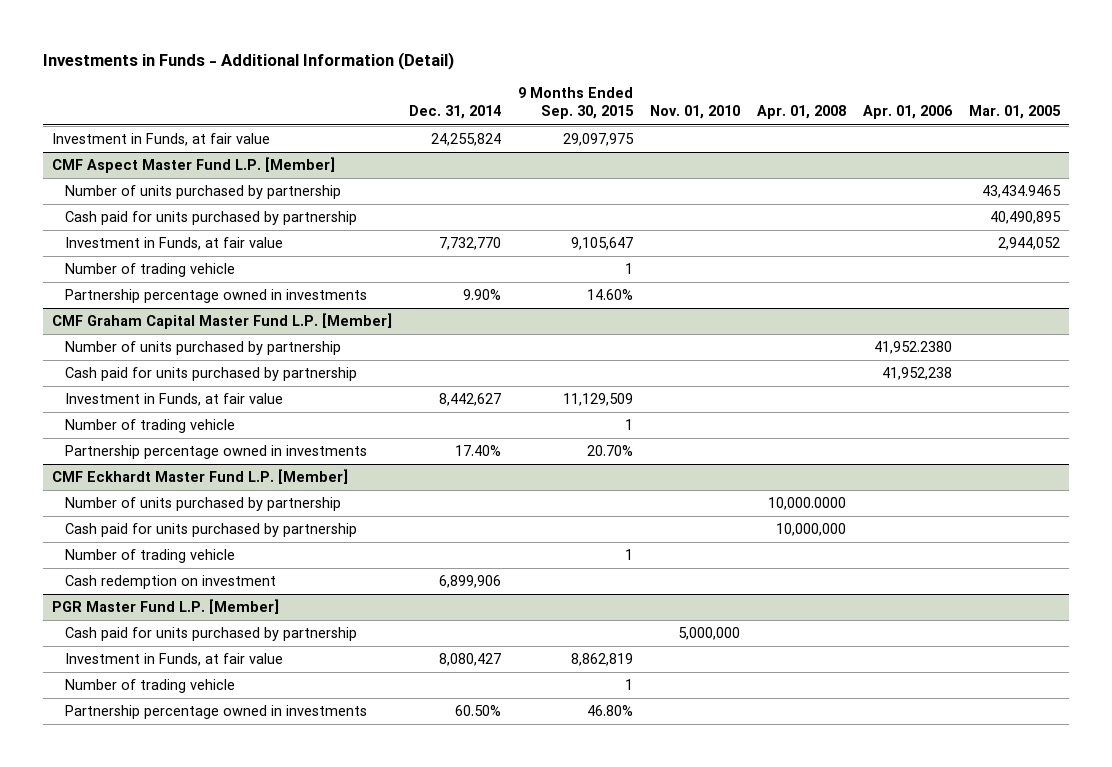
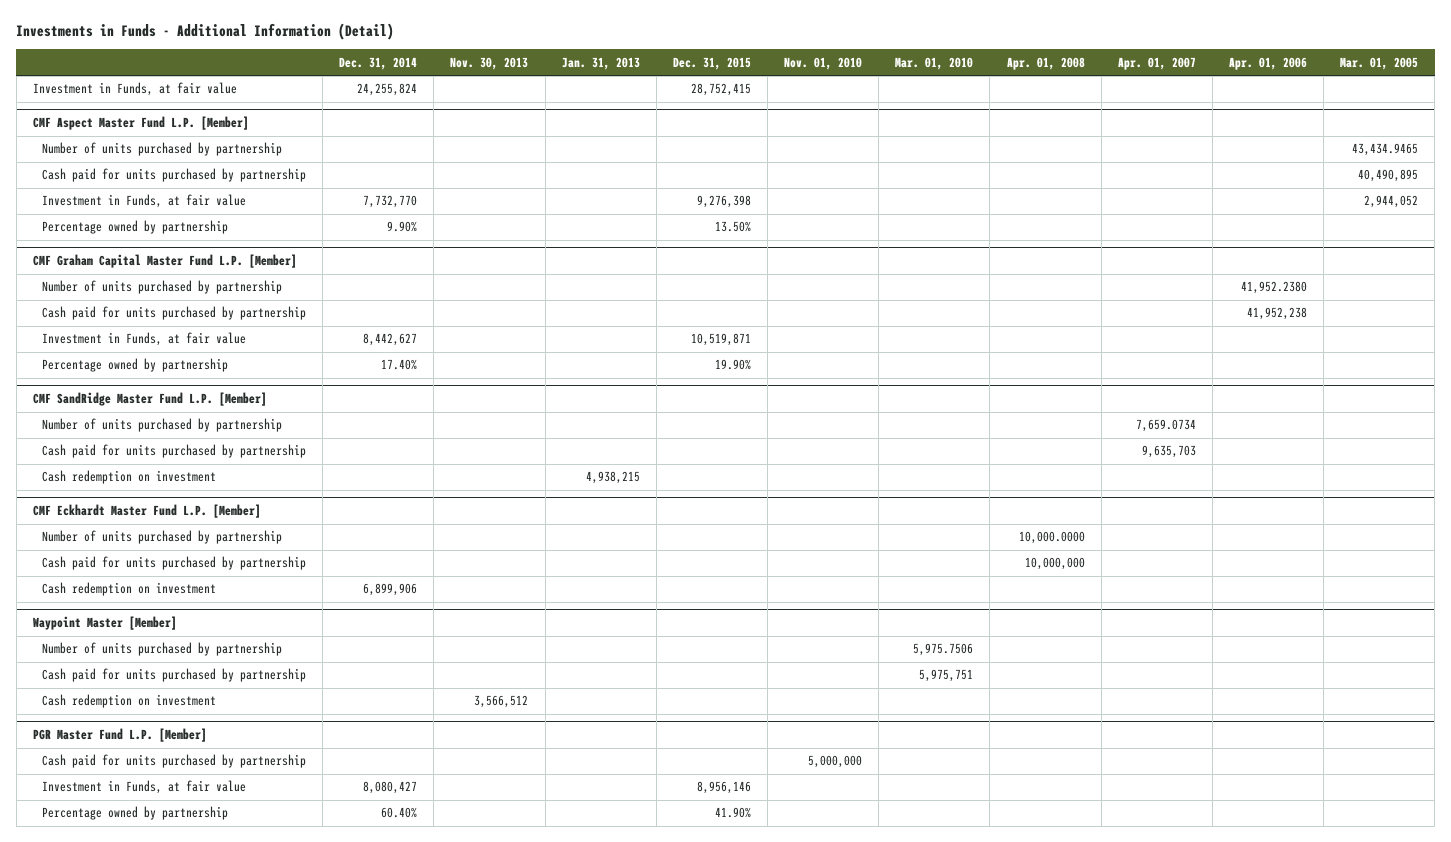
- | Dec. 31, 2014 | 9 Months Ended Sep. 30, 2015 | Nov. 01, 2010 | Apr. 01, 2008 | Apr. 01, 2006 | Mar. 01, 2005
+ | Dec. 31, 2014 | Nov. 30, 2013 | Jan. 31, 2013 | Dec. 31, 2015 | Nov. 01, 2010 | Mar. 01, 2010 | Apr. 01, 2008 | Apr. 01, 2007 | Apr. 01, 2006 | Mar. 01, 2005
@ CMF Aspect Master Fund L.P. [Member]
- Number of trading vehicle | | 1 | | | |
- Partnership percentage owned in investments | 9.90% | 14.60% | | | |
+ Percentage owned by partnership | 9.90% | | | 13.50% | | | | | |
@ CMF Graham Capital Master Fund L.P. [Member]
- Number of trading vehicle | | 1 | | | |
- Partnership percentage owned in investments | 17.40% | 20.70% | | | |
+ Percentage owned by partnership | 17.40% | | | 19.90% | | | | | |
+ CMF SandRidge Master Fund L.P. [Member]
+ Number of units purchased by partnership | | | | | | | | 7,659.0734 | |
+ Cash paid for units purchased by partnership | | | | | | | | 9,635,703 | |
+ Cash redemption on investment | | | 4,938,215 | | | | | | |
@ CMF Eckhardt Master Fund L.P. [Member]
- Number of trading vehicle | | 1 | | | |
+ Waypoint Master [Member]
+ Number of units purchased by partnership | | | | | | 5,975.7506 | | | |
+ Cash paid for units purchased by partnership | | | | | | 5,975,751 | | | |
+ Cash redemption on investment | | 3,566,512 | | | | | | | |
@ PGR Master Fund L.P. [Member]
- Number of trading vehicle | | 1 | | | |
- Partnership percentage owned in investments | 60.50% | 46.80% | | | |
+ Percentage owned by partnership | 60.40% | | | 41.90% | | | | | |

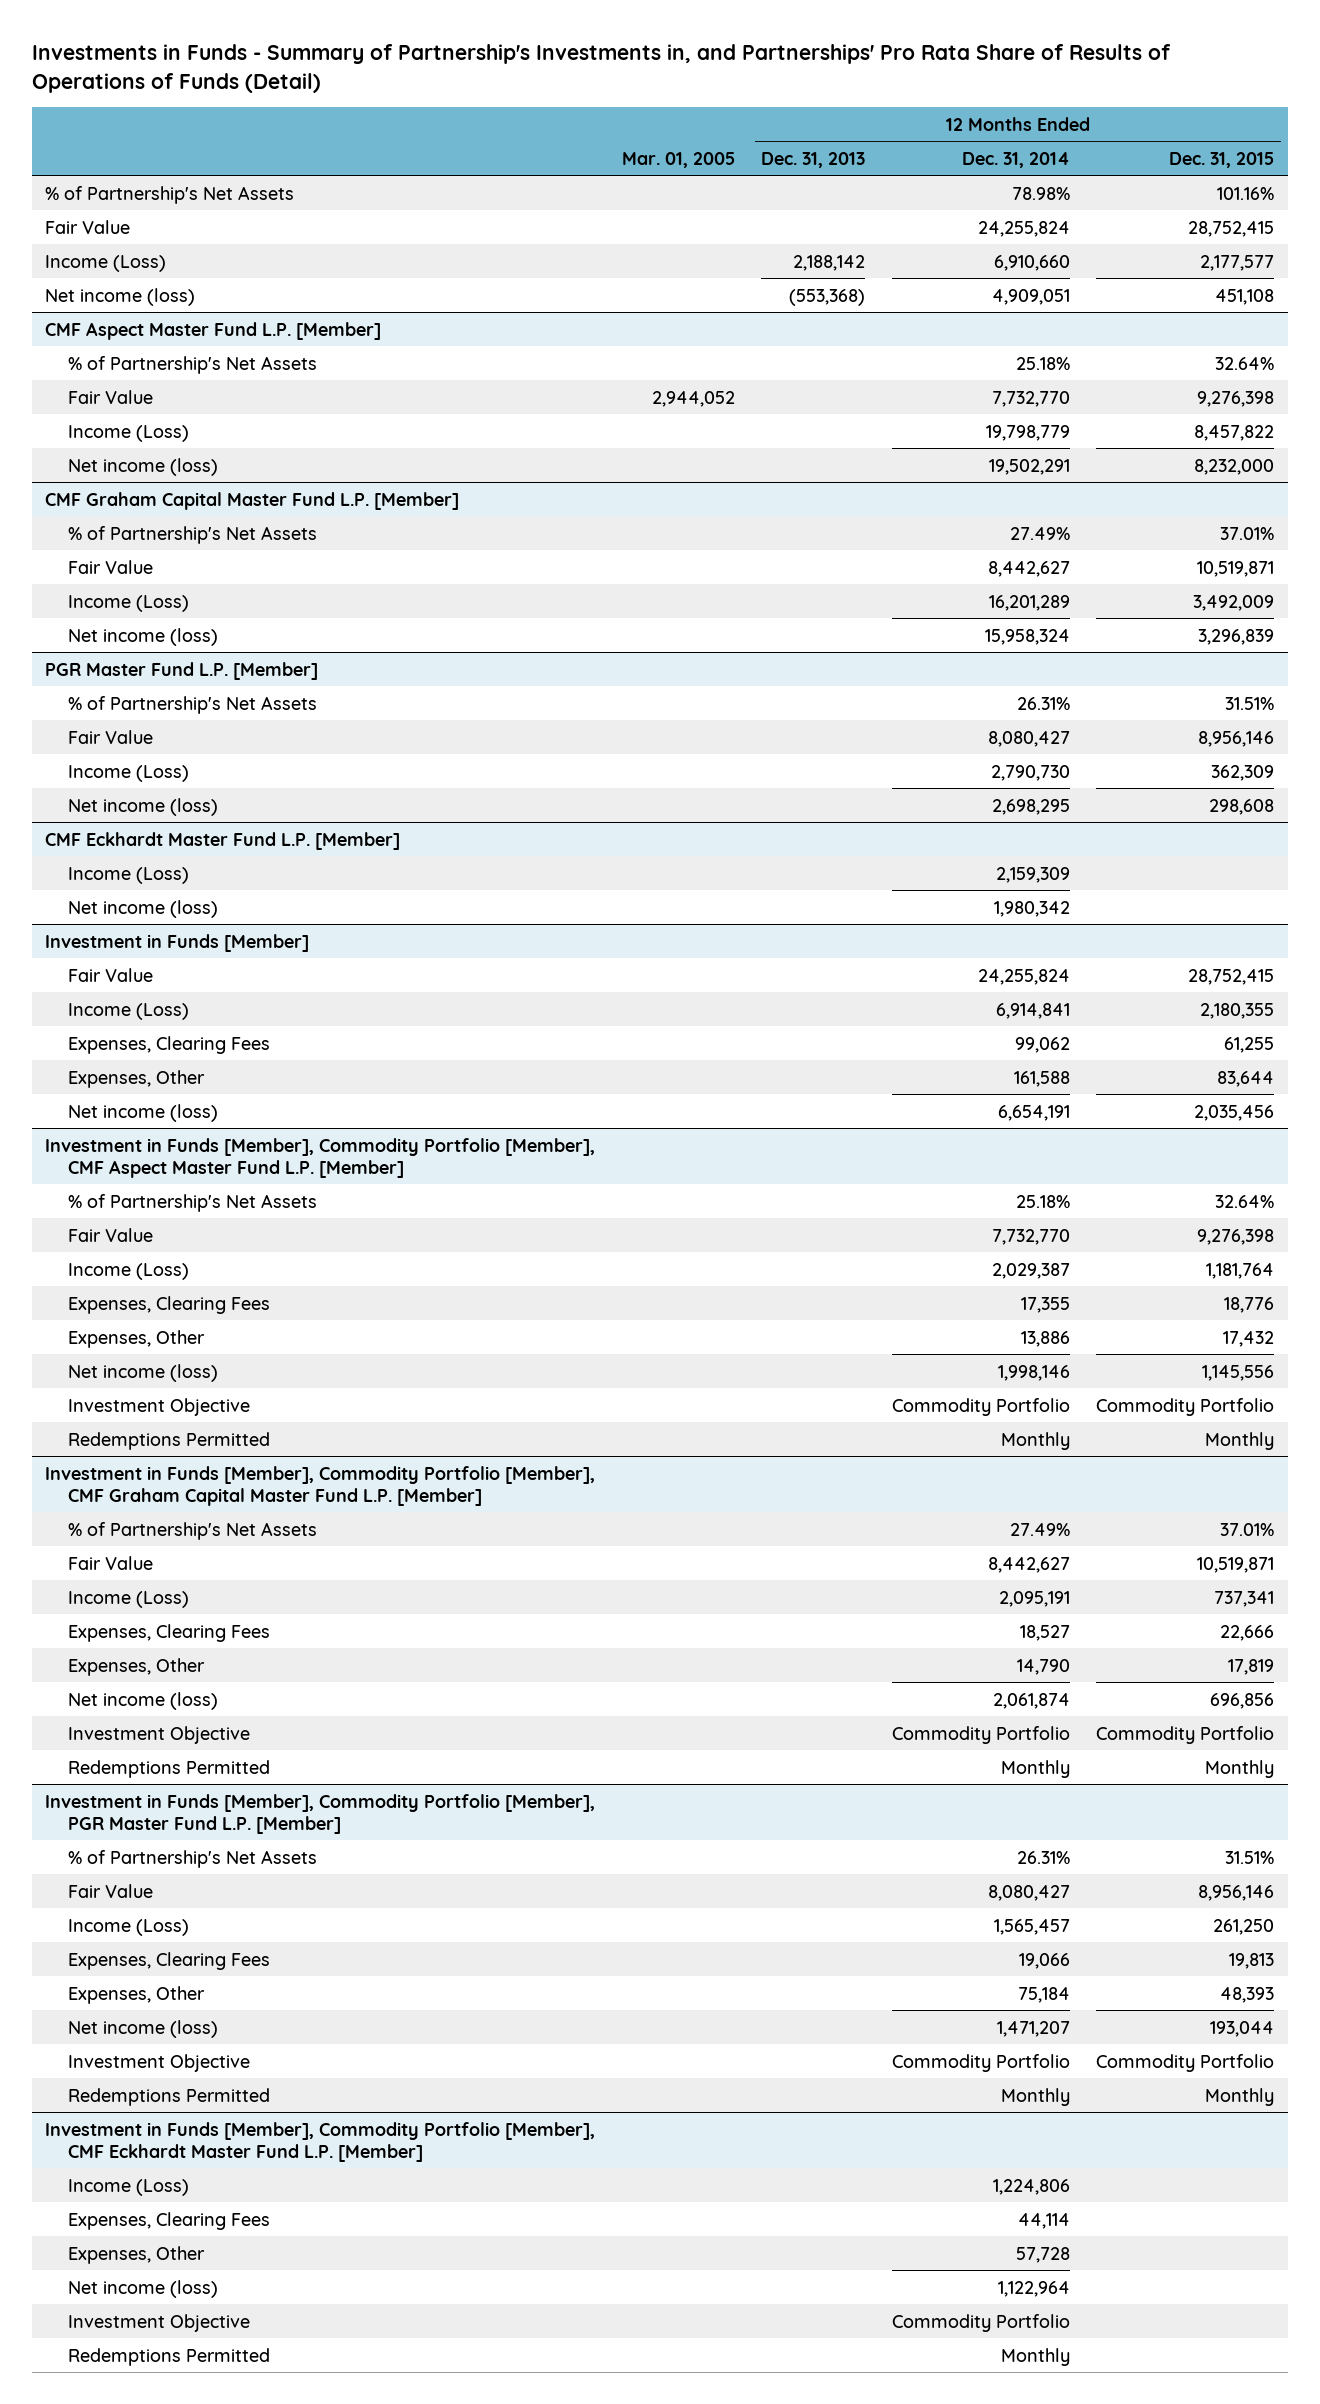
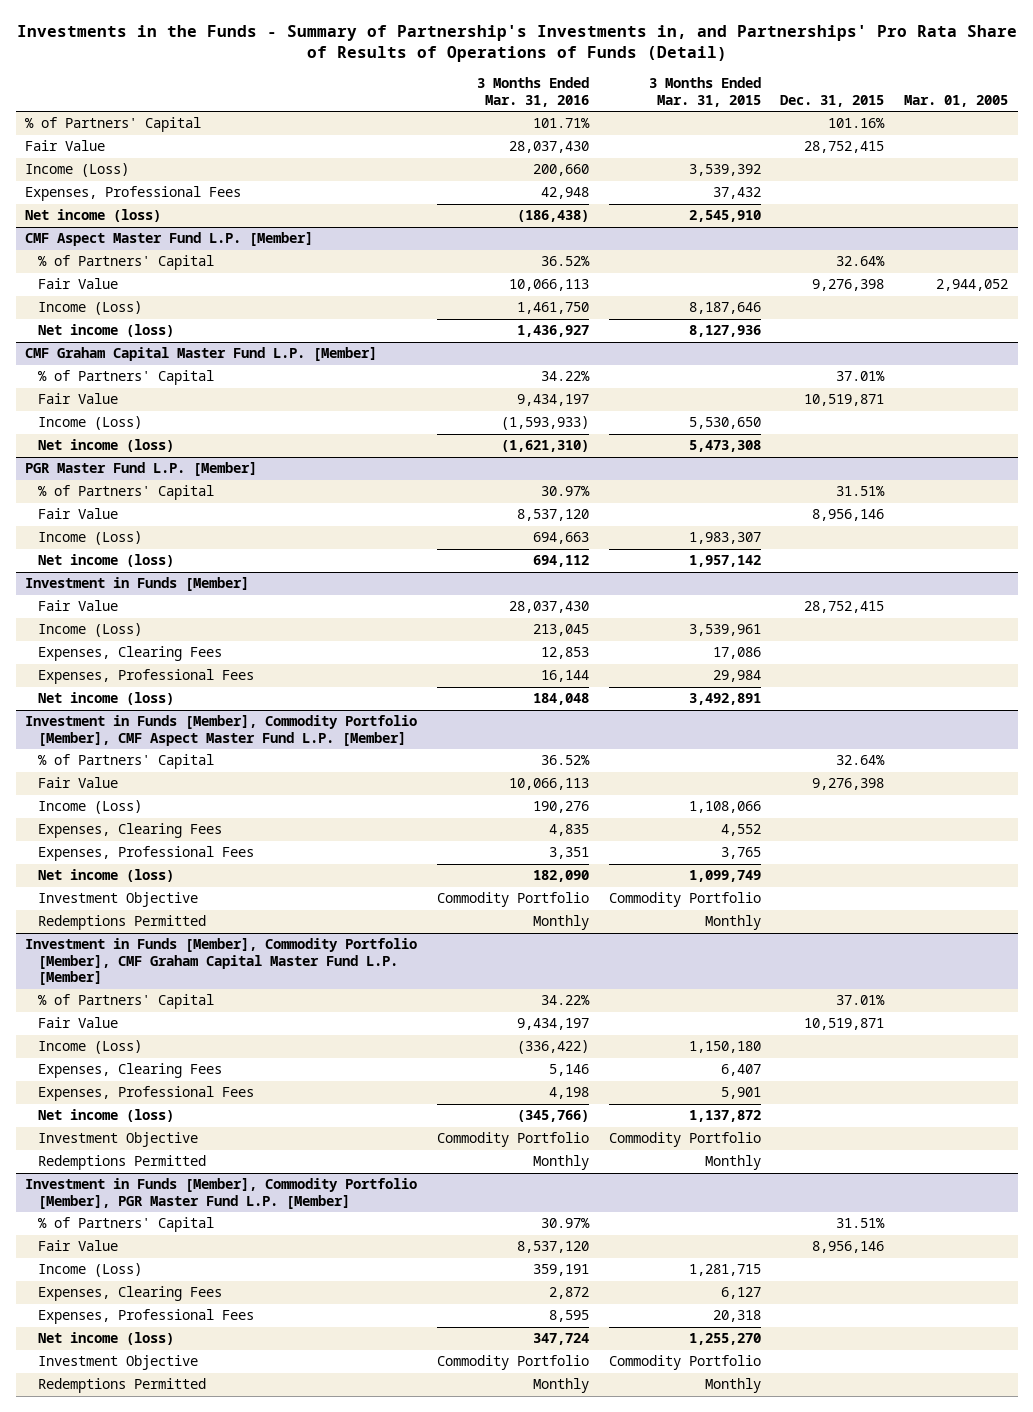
- Investments in Funds - Summary of Partnership's Investments in, and Partnerships' Pro Rata Share of Results of Operations of Funds (Detail)
+ Investments in the Funds - Summary of Partnership's Investments in, and Partnerships' Pro Rata Share of Results of Operations of Funds (Detail)
- | Mar. 01, 2005 | 12 Months Ended Dec. 31, 2013 | 12 Months Ended Dec. 31, 2014 | 12 Months Ended Dec. 31, 2015
+ | 3 Months Ended Mar. 31, 2016 | 3 Months Ended Mar. 31, 2015 | Dec. 31, 2015 | Mar. 01, 2005
- % of Partnership's Net Assets | | | 78.98% | 101.16%
+ % of Partners' Capital | 101.71% | | 101.16% |
+ Expenses, Professional Fees | 42,948 | 37,432 | |
@ CMF Aspect Master Fund L.P. [Member]
- % of Partnership's Net Assets | | | 25.18% | 32.64%
+ % of Partners' Capital | 36.52% | | 32.64% |
@ CMF Graham Capital Master Fund L.P. [Member]
- % of Partnership's Net Assets | | | 27.49% | 37.01%
+ % of Partners' Capital | 34.22% | | 37.01% |
@ PGR Master Fund L.P. [Member]
- % of Partnership's Net Assets | | | 26.31% | 31.51%
+ % of Partners' Capital | 30.97% | | 31.51% |
- CMF Eckhardt Master Fund L.P. [Member]
- Income (Loss) | | | 2,159,309 |
- Net income (loss) | | | 1,980,342 |
@ Investment in Funds [Member]
- Expenses, Other | | | 161,588 | 83,644
+ Expenses, Professional Fees | 16,144 | 29,984 | |
@ Investment in Funds [Member], Commodity Portfolio [Member], CMF Aspect Master Fund L.P. [Member]
- % of Partnership's Net Assets | | | 25.18% | 32.64%
+ % of Partners' Capital | 36.52% | | 32.64% |
- Expenses, Other | | | 13,886 | 17,432
+ Expenses, Professional Fees | 3,351 | 3,765 | |
@ Investment in Funds [Member], Commodity Portfolio [Member], CMF Graham Capital Master Fund L.P. [Member]
- % of Partnership's Net Assets | | | 27.49% | 37.01%
+ % of Partners' Capital | 34.22% | | 37.01% |
- Expenses, Other | | | 14,790 | 17,819
+ Expenses, Professional Fees | 4,198 | 5,901 | |
@ Investment in Funds [Member], Commodity Portfolio [Member], PGR Master Fund L.P. [Member]
- % of Partnership's Net Assets | | | 26.31% | 31.51%
+ % of Partners' Capital | 30.97% | | 31.51% |
- Expenses, Other | | | 75,184 | 48,393
+ Expenses, Professional Fees | 8,595 | 20,318 | |
- Investment in Funds [Member], Commodity Portfolio [Member], CMF Eckhardt Master Fund L.P. [Member]
- Income (Loss) | | | 1,224,806 |
- Expenses, Clearing Fees | | | 44,114 |
- Expenses, Other | | | 57,728 |
- Net income (loss) | | | 1,122,964 |
- Investment Objective | | | Commodity Portfolio |
- Redemptions Permitted | | | Monthly |

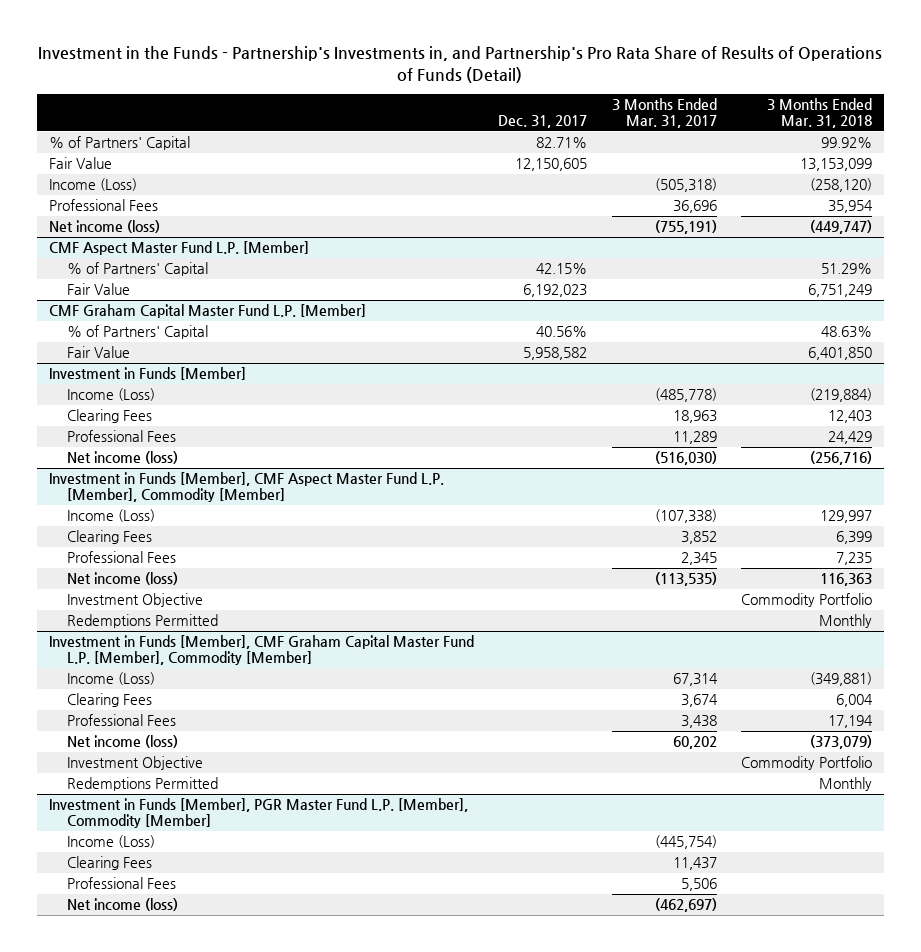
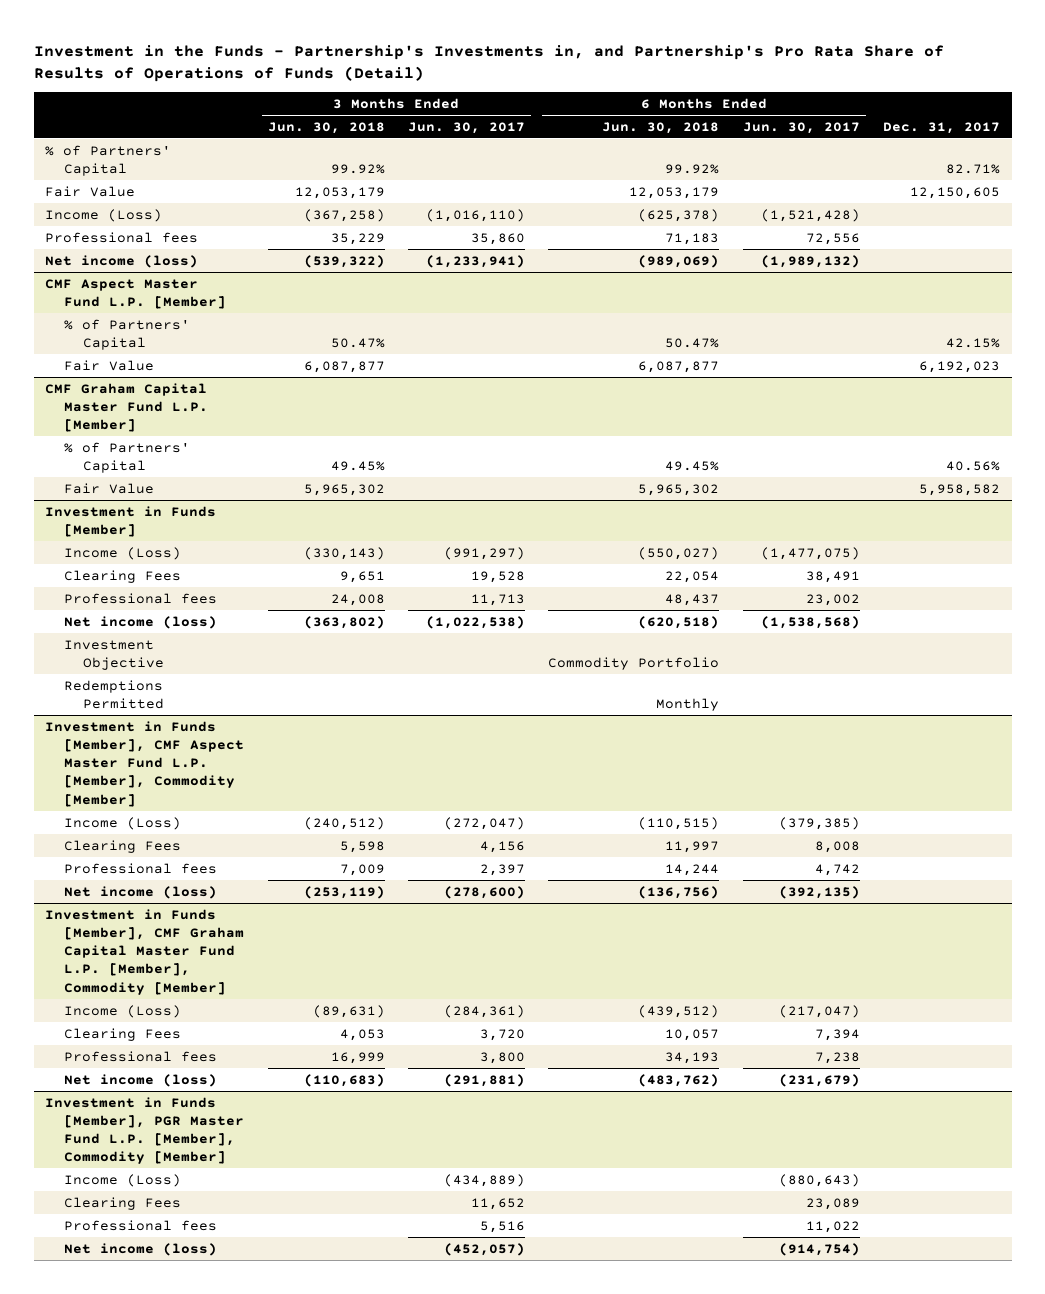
- | Dec. 31, 2017 | 3 Months Ended Mar. 31, 2017 | 3 Months Ended Mar. 31, 2018
+ | 3 Months Ended Jun. 30, 2018 | 3 Months Ended Jun. 30, 2017 | 6 Months Ended Jun. 30, 2018 | 6 Months Ended Jun. 30, 2017 | Dec. 31, 2017
- Professional Fees | | 36,696 | 35,954
+ Professional fees | 35,229 | 35,860 | 71,183 | 72,556 |
@ Investment in Funds [Member]
- Professional Fees | | 11,289 | 24,429
+ Professional fees | 24,008 | 11,713 | 48,437 | 23,002 |
+ Investment Objective | | | Commodity Portfolio | |
+ Redemptions Permitted | | | Monthly | |
@ Investment in Funds [Member], CMF Aspect Master Fund L.P. [Member], Commodity [Member]
- Professional Fees | | 2,345 | 7,235
+ Professional fees | 7,009 | 2,397 | 14,244 | 4,742 |
- Investment Objective | | | Commodity Portfolio
- Redemptions Permitted | | | Monthly
@ Investment in Funds [Member], CMF Graham Capital Master Fund L.P. [Member], Commodity [Member]
- Professional Fees | | 3,438 | 17,194
+ Professional fees | 16,999 | 3,800 | 34,193 | 7,238 |
- Investment Objective | | | Commodity Portfolio
- Redemptions Permitted | | | Monthly
@ Investment in Funds [Member], PGR Master Fund L.P. [Member], Commodity [Member]
- Professional Fees | | 5,506 |
+ Professional fees | | 5,516 | | 11,022 |

